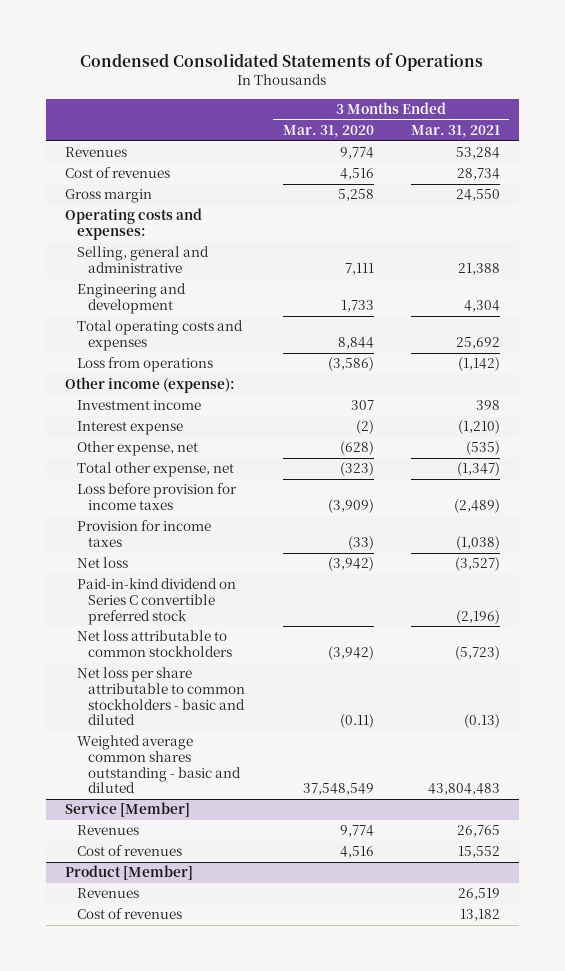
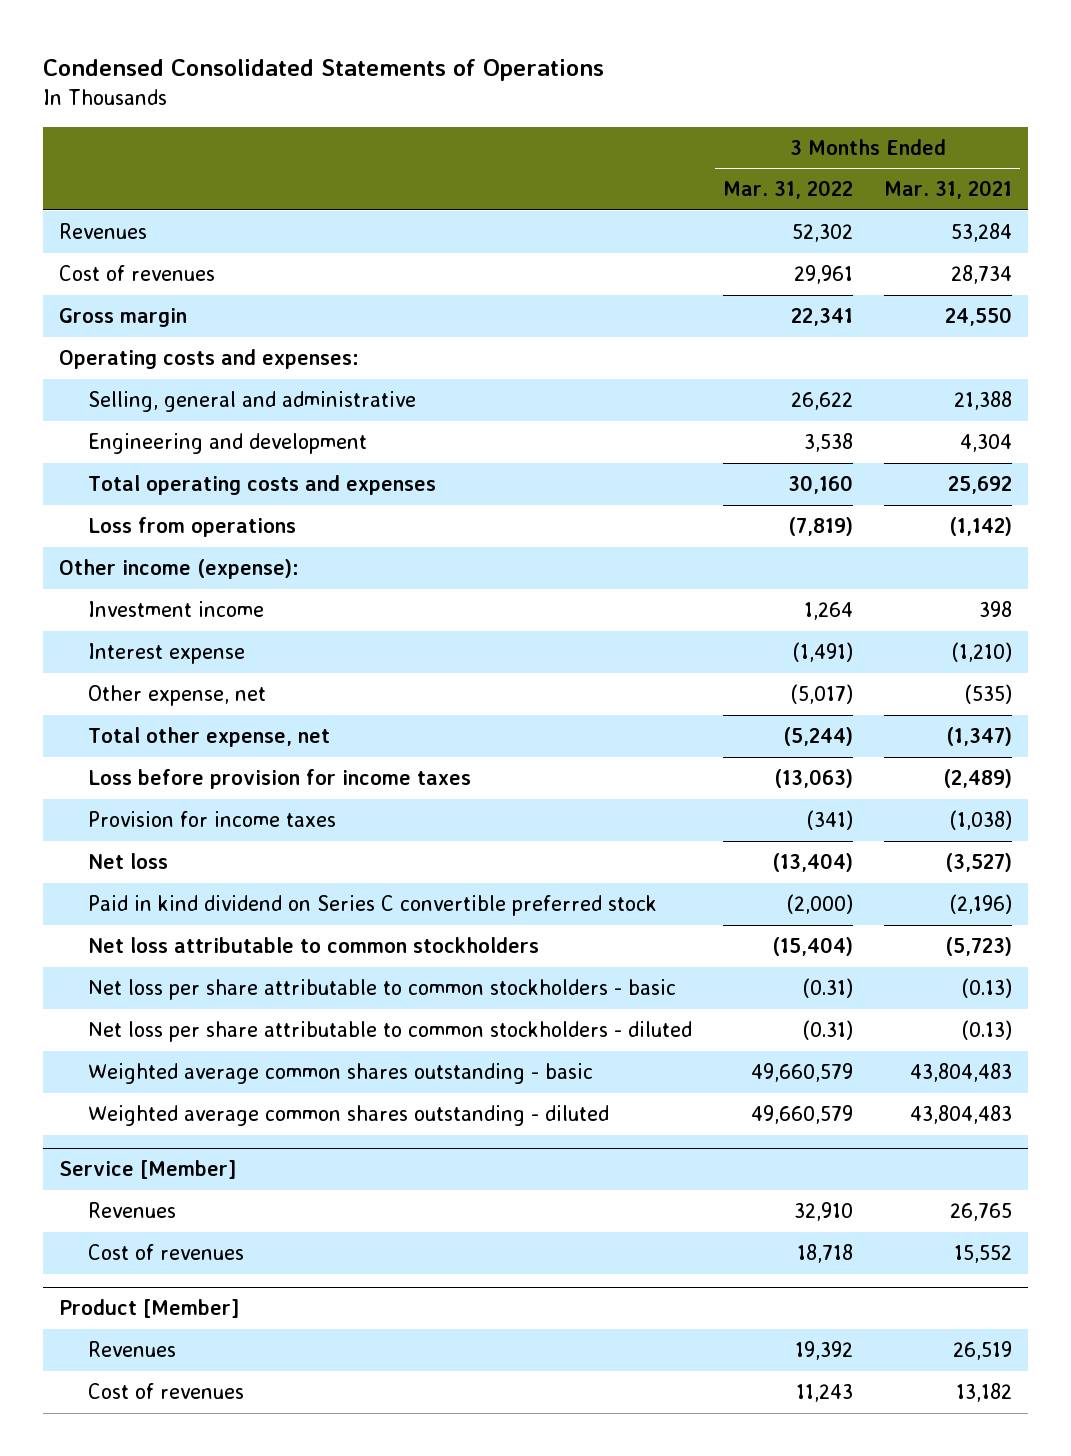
- | 3 Months Ended Mar. 31, 2020 | 3 Months Ended Mar. 31, 2021
+ | 3 Months Ended Mar. 31, 2022 | 3 Months Ended Mar. 31, 2021
- Paid-in-kind dividend on Series C convertible preferred stock | | (2,196)
+ Paid in kind dividend on Series C convertible preferred stock | (2,000) | (2,196)
- Net loss per share attributable to common stockholders - basic and diluted | (0.11) | (0.13)
- Weighted average common shares outstanding - basic and diluted | 37,548,549 | 43,804,483
+ Net loss per share attributable to common stockholders - basic | (0.31) | (0.13)
+ Net loss per share attributable to common stockholders - diluted | (0.31) | (0.13)
+ Weighted average common shares outstanding - basic | 49,660,579 | 43,804,483
+ Weighted average common shares outstanding - diluted | 49,660,579 | 43,804,483

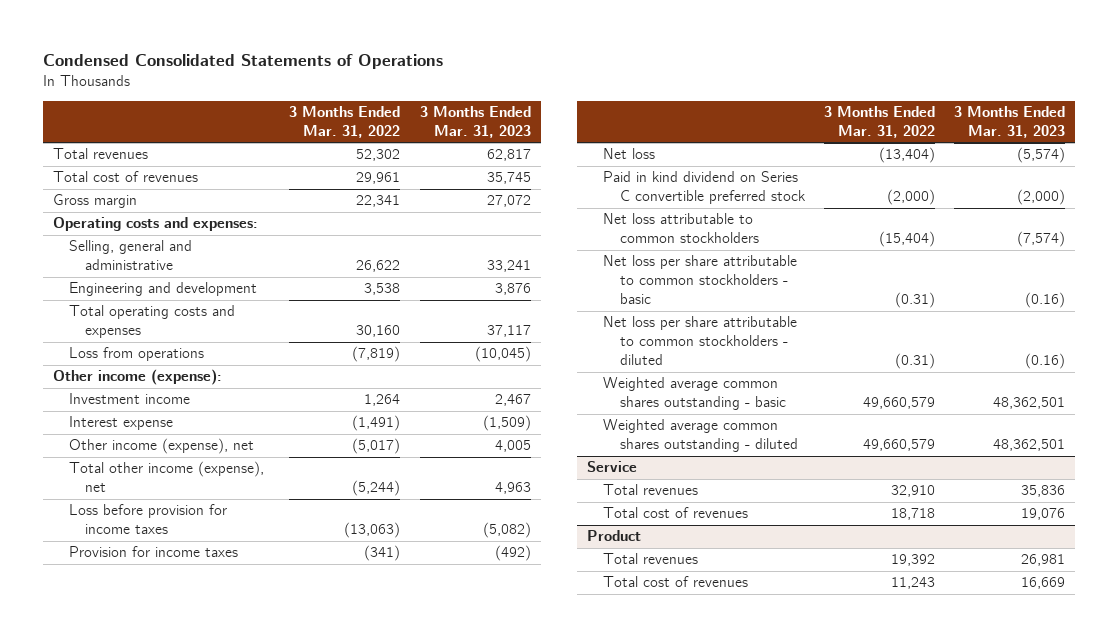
- | 3 Months Ended Mar. 31, 2022 | 3 Months Ended Mar. 31, 2021
+ | 3 Months Ended Mar. 31, 2022 | 3 Months Ended Mar. 31, 2023
- Revenues | 52,302 | 53,284
- Cost of revenues | 29,961 | 28,734
+ Total revenues | 52,302 | 62,817
+ Total cost of revenues | 29,961 | 35,745
- Other expense, net | (5,017) | (535)
- Total other expense, net | (5,244) | (1,347)
+ Other income (expense), net | (5,017) | 4,005
+ Total other income (expense), net | (5,244) | 4,963
- Service [Member]
- Revenues | 32,910 | 26,765
- Cost of revenues | 18,718 | 15,552
- Product [Member]
- Revenues | 19,392 | 26,519
- Cost of revenues | 11,243 | 13,182
+ Service
+ Total revenues | 32,910 | 35,836
+ Total cost of revenues | 18,718 | 19,076
+ Product
+ Total revenues | 19,392 | 26,981
+ Total cost of revenues | 11,243 | 16,669

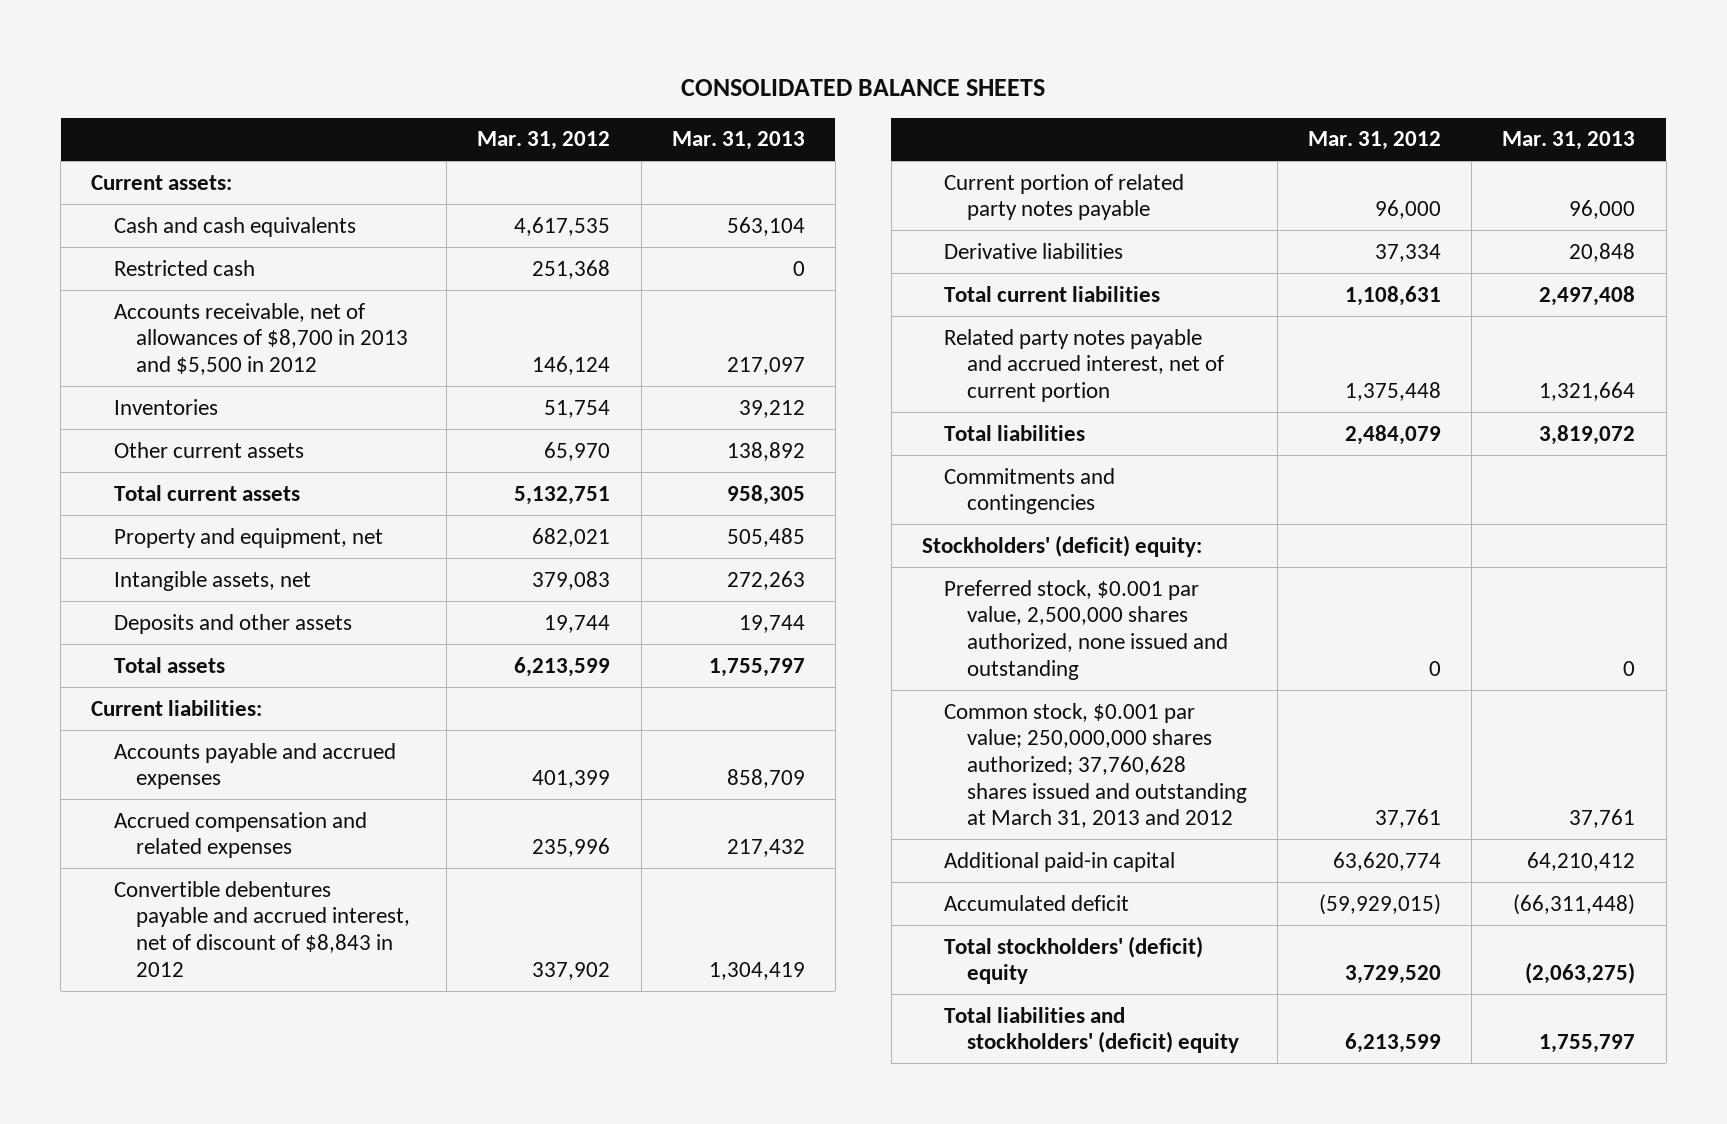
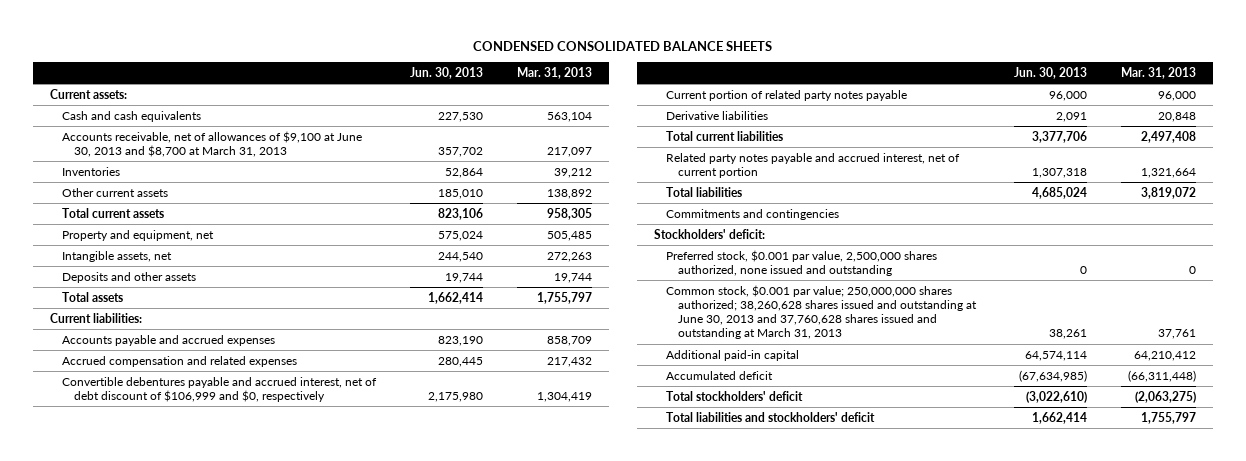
- CONSOLIDATED BALANCE SHEETS
+ CONDENSED CONSOLIDATED BALANCE SHEETS
- | Mar. 31, 2012 | Mar. 31, 2013
+ | Jun. 30, 2013 | Mar. 31, 2013
- Restricted cash | 251,368 | 0
- Accounts receivable, net of allowances of $8,700 in 2013 and $5,500 in 2012 | 146,124 | 217,097
+ Accounts receivable, net of allowances of $9,100 at June 30, 2013 and $8,700 at March 31, 2013 | 357,702 | 217,097
- Convertible debentures payable and accrued interest, net of discount of $8,843 in 2012 | 337,902 | 1,304,419
+ Convertible debentures payable and accrued interest, net of debt discount of $106,999 and $0, respectively | 2,175,980 | 1,304,419
- Stockholders' (deficit) equity:
+ Stockholders' deficit:
- Common stock, $0.001 par value; 250,000,000 shares authorized; 37,760,628 shares issued and outstanding at March 31, 2013 and 2012 | 37,761 | 37,761
+ Common stock, $0.001 par value; 250,000,000 shares authorized; 38,260,628 shares issued and outstanding at June 30, 2013 and 37,760,628 shares issued and outstanding at March 31, 2013 | 38,261 | 37,761
- Total stockholders' (deficit) equity | 3,729,520 | (2,063,275)
- Total liabilities and stockholders' (deficit) equity | 6,213,599 | 1,755,797
+ Total stockholders' deficit | (3,022,610) | (2,063,275)
+ Total liabilities and stockholders' deficit | 1,662,414 | 1,755,797

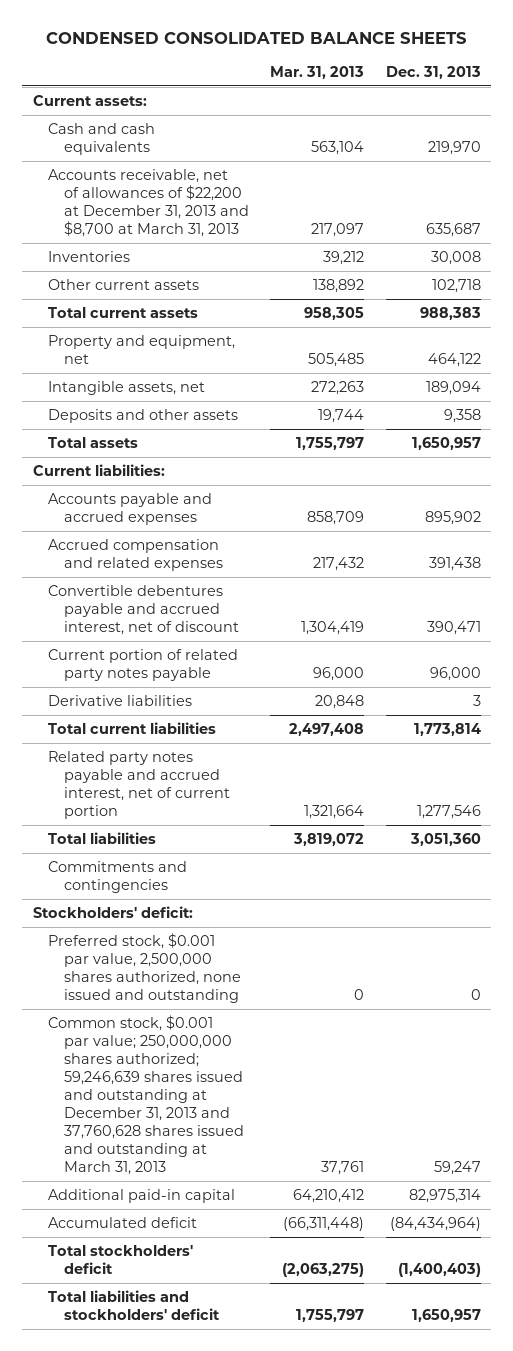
- | Jun. 30, 2013 | Mar. 31, 2013
+ | Mar. 31, 2013 | Dec. 31, 2013
- Accounts receivable, net of allowances of $9,100 at June 30, 2013 and $8,700 at March 31, 2013 | 357,702 | 217,097
+ Accounts receivable, net of allowances of $22,200 at December 31, 2013 and $8,700 at March 31, 2013 | 217,097 | 635,687
- Convertible debentures payable and accrued interest, net of debt discount of $106,999 and $0, respectively | 2,175,980 | 1,304,419
+ Convertible debentures payable and accrued interest, net of discount | 1,304,419 | 390,471
- Common stock, $0.001 par value; 250,000,000 shares authorized; 38,260,628 shares issued and outstanding at June 30, 2013 and 37,760,628 shares issued and outstanding at March 31, 2013 | 38,261 | 37,761
+ Common stock, $0.001 par value; 250,000,000 shares authorized; 59,246,639 shares issued and outstanding at December 31, 2013 and 37,760,628 shares issued and outstanding at March 31, 2013 | 37,761 | 59,247

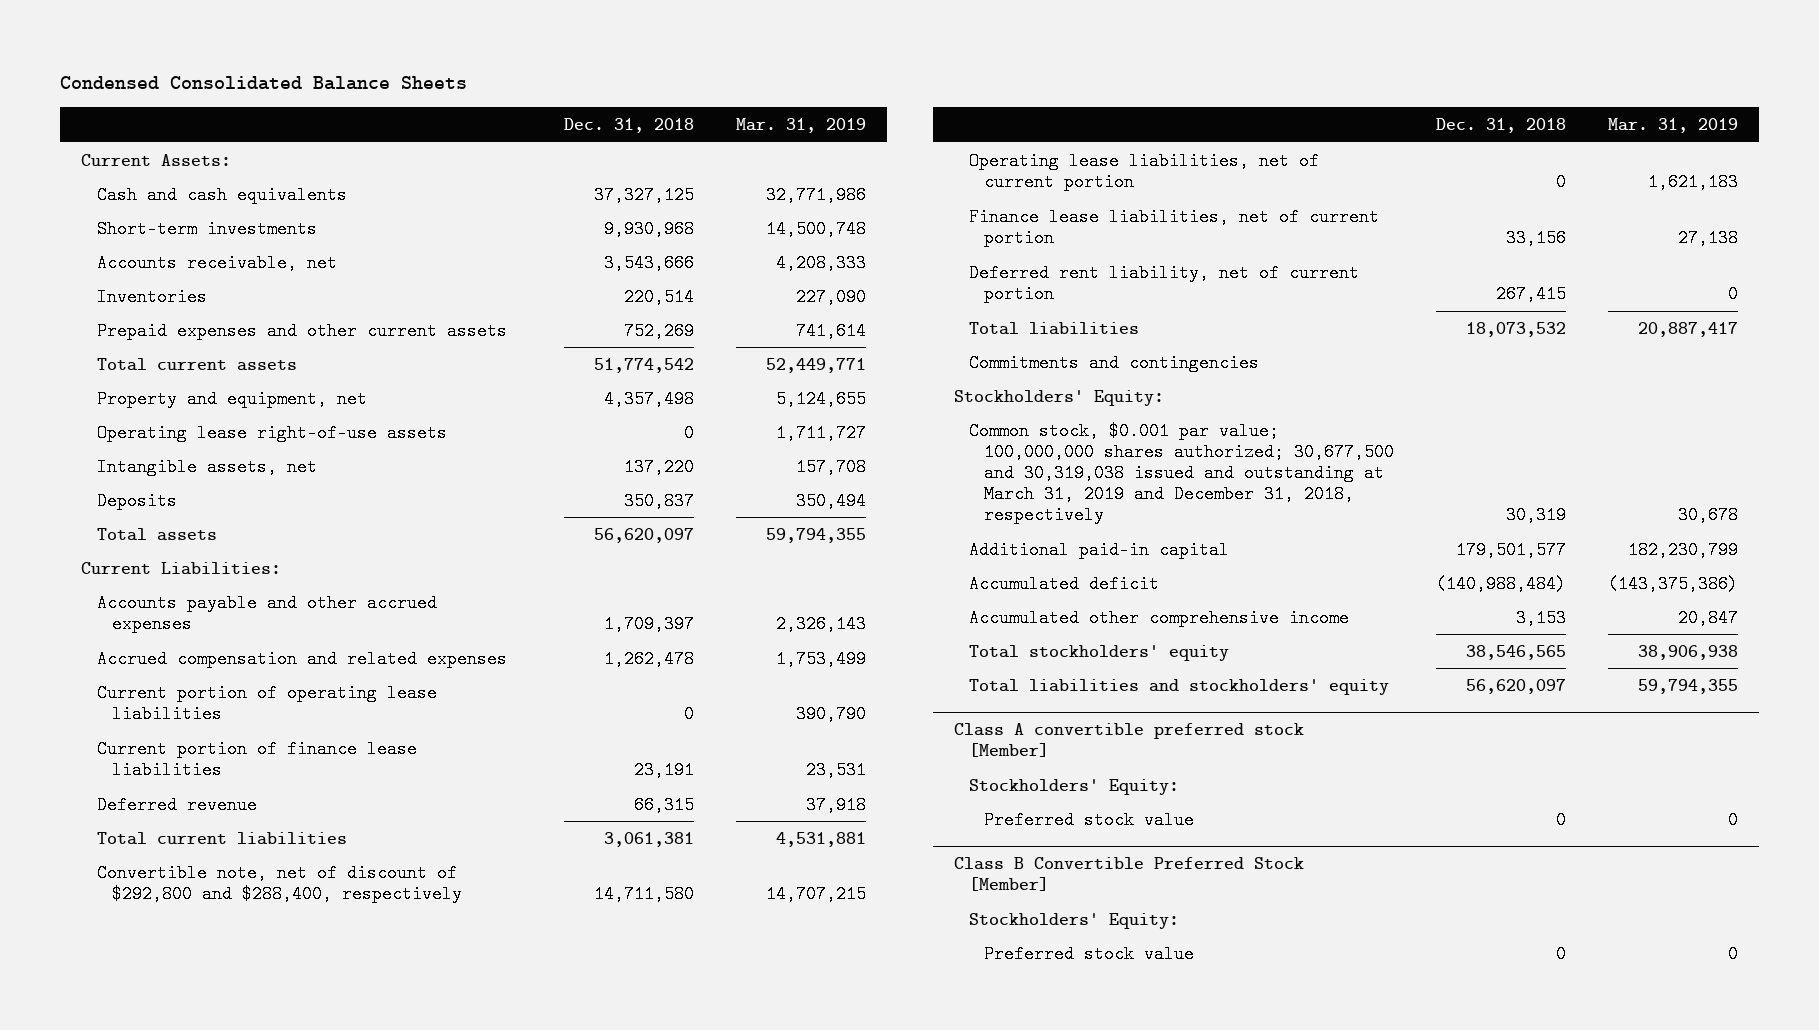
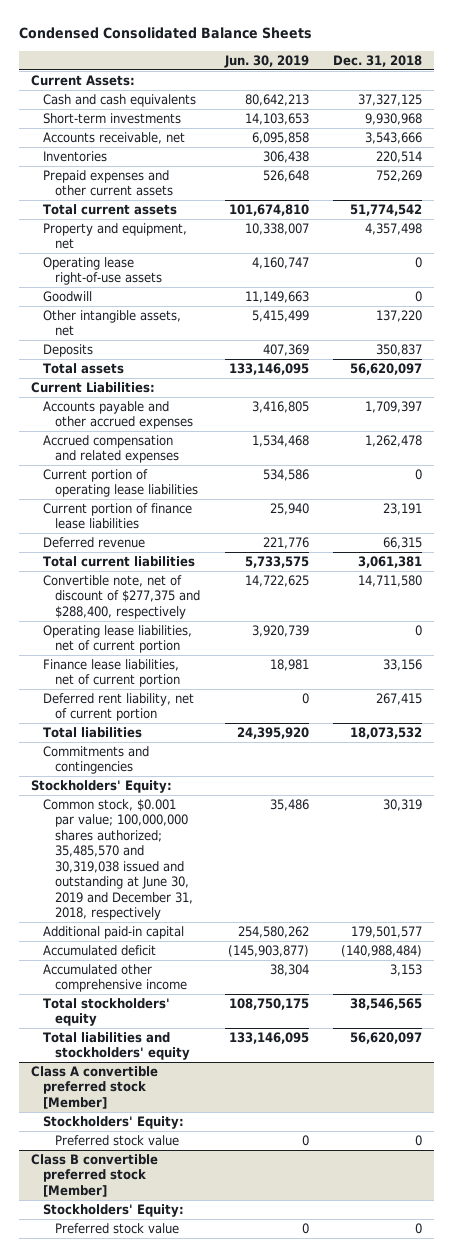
- | Dec. 31, 2018 | Mar. 31, 2019
+ | Jun. 30, 2019 | Dec. 31, 2018
- Intangible assets, net | 137,220 | 157,708
+ Goodwill | 11,149,663 | 0
+ Other intangible assets, net | 5,415,499 | 137,220
- Convertible note, net of discount of $292,800 and $288,400, respectively | 14,711,580 | 14,707,215
+ Convertible note, net of discount of $277,375 and $288,400, respectively | 14,722,625 | 14,711,580
- Common stock, $0.001 par value; 100,000,000 shares authorized; 30,677,500 and 30,319,038 issued and outstanding at March 31, 2019 and December 31, 2018, respectively | 30,319 | 30,678
+ Common stock, $0.001 par value; 100,000,000 shares authorized; 35,485,570 and 30,319,038 issued and outstanding at June 30, 2019 and December 31, 2018, respectively | 35,486 | 30,319
- Class B Convertible Preferred Stock [Member]
+ Class B convertible preferred stock [Member]

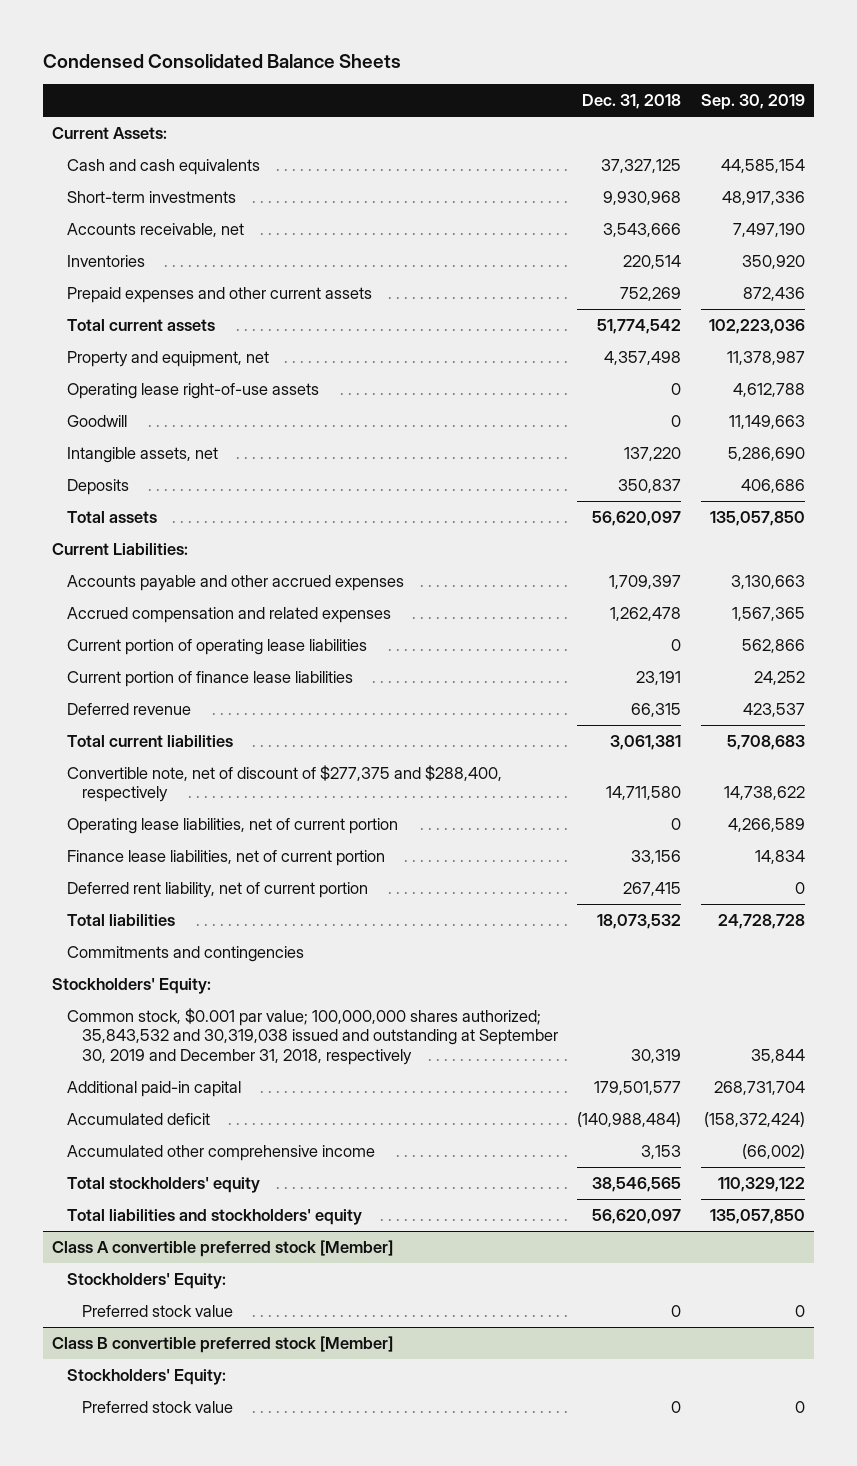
- | Jun. 30, 2019 | Dec. 31, 2018
+ | Dec. 31, 2018 | Sep. 30, 2019
- Other intangible assets, net | 5,415,499 | 137,220
+ Intangible assets, net | 137,220 | 5,286,690
- Common stock, $0.001 par value; 100,000,000 shares authorized; 35,485,570 and 30,319,038 issued and outstanding at June 30, 2019 and December 31, 2018, respectively | 35,486 | 30,319
+ Common stock, $0.001 par value; 100,000,000 shares authorized; 35,843,532 and 30,319,038 issued and outstanding at September 30, 2019 and December 31, 2018, respectively | 30,319 | 35,844

